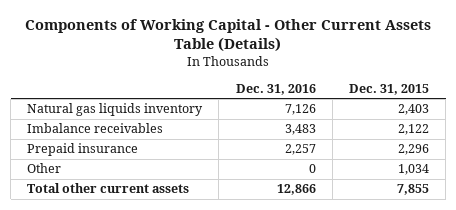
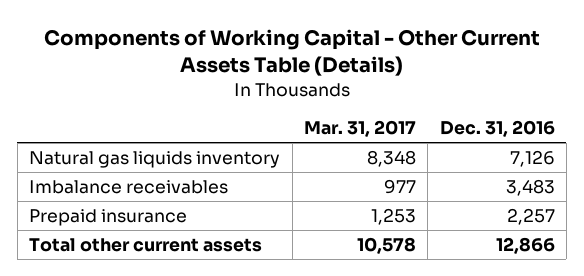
- | Dec. 31, 2016 | Dec. 31, 2015
+ | Mar. 31, 2017 | Dec. 31, 2016
- Other | 0 | 1,034

